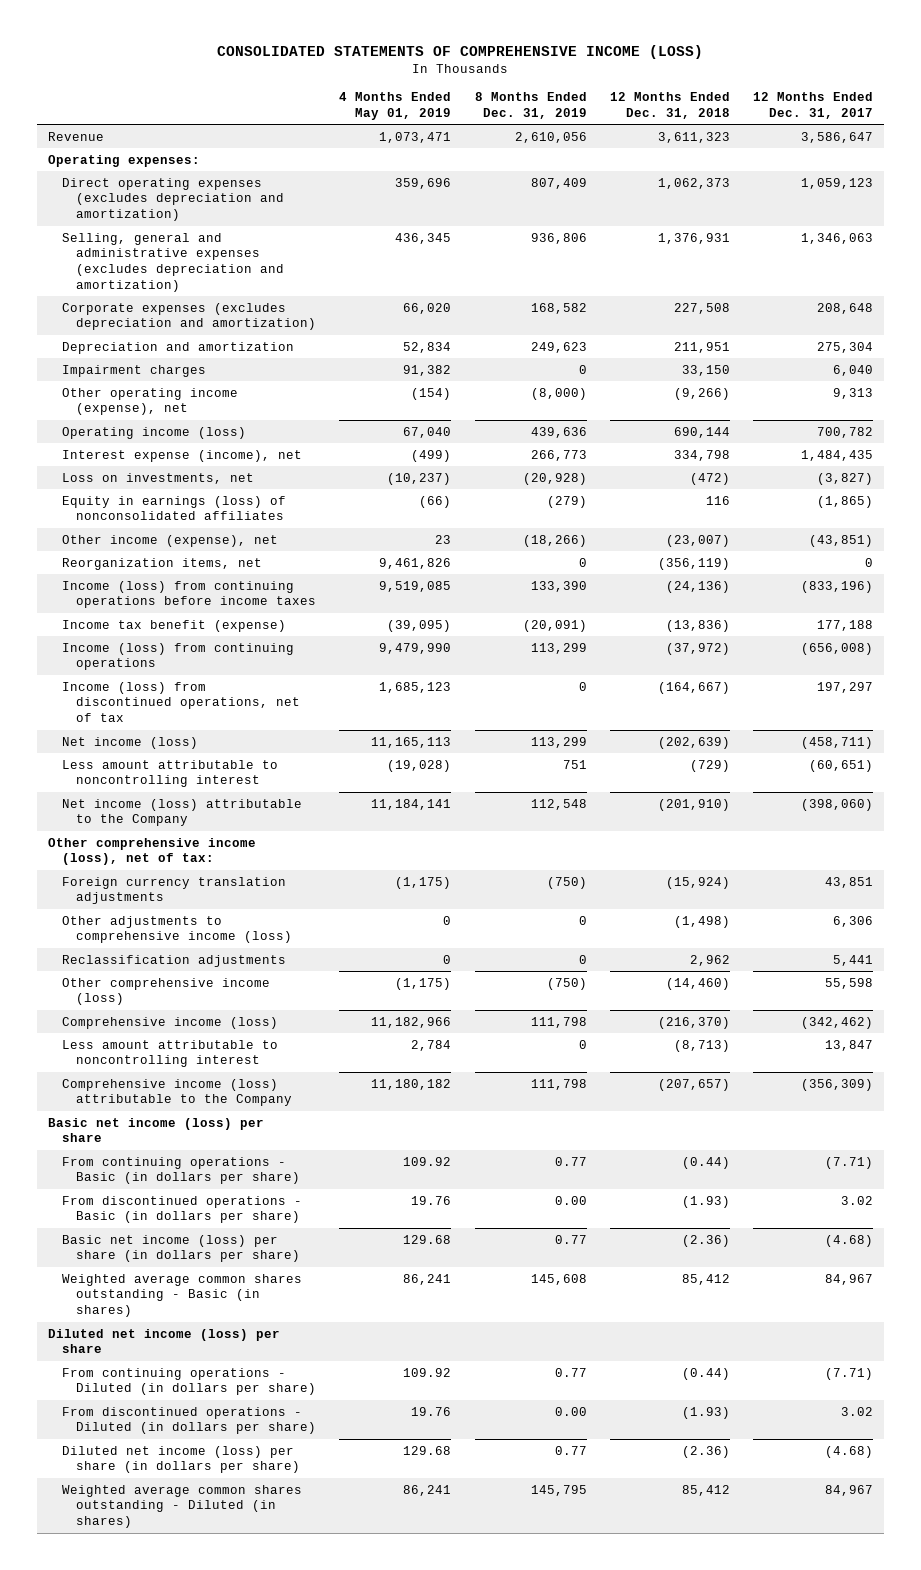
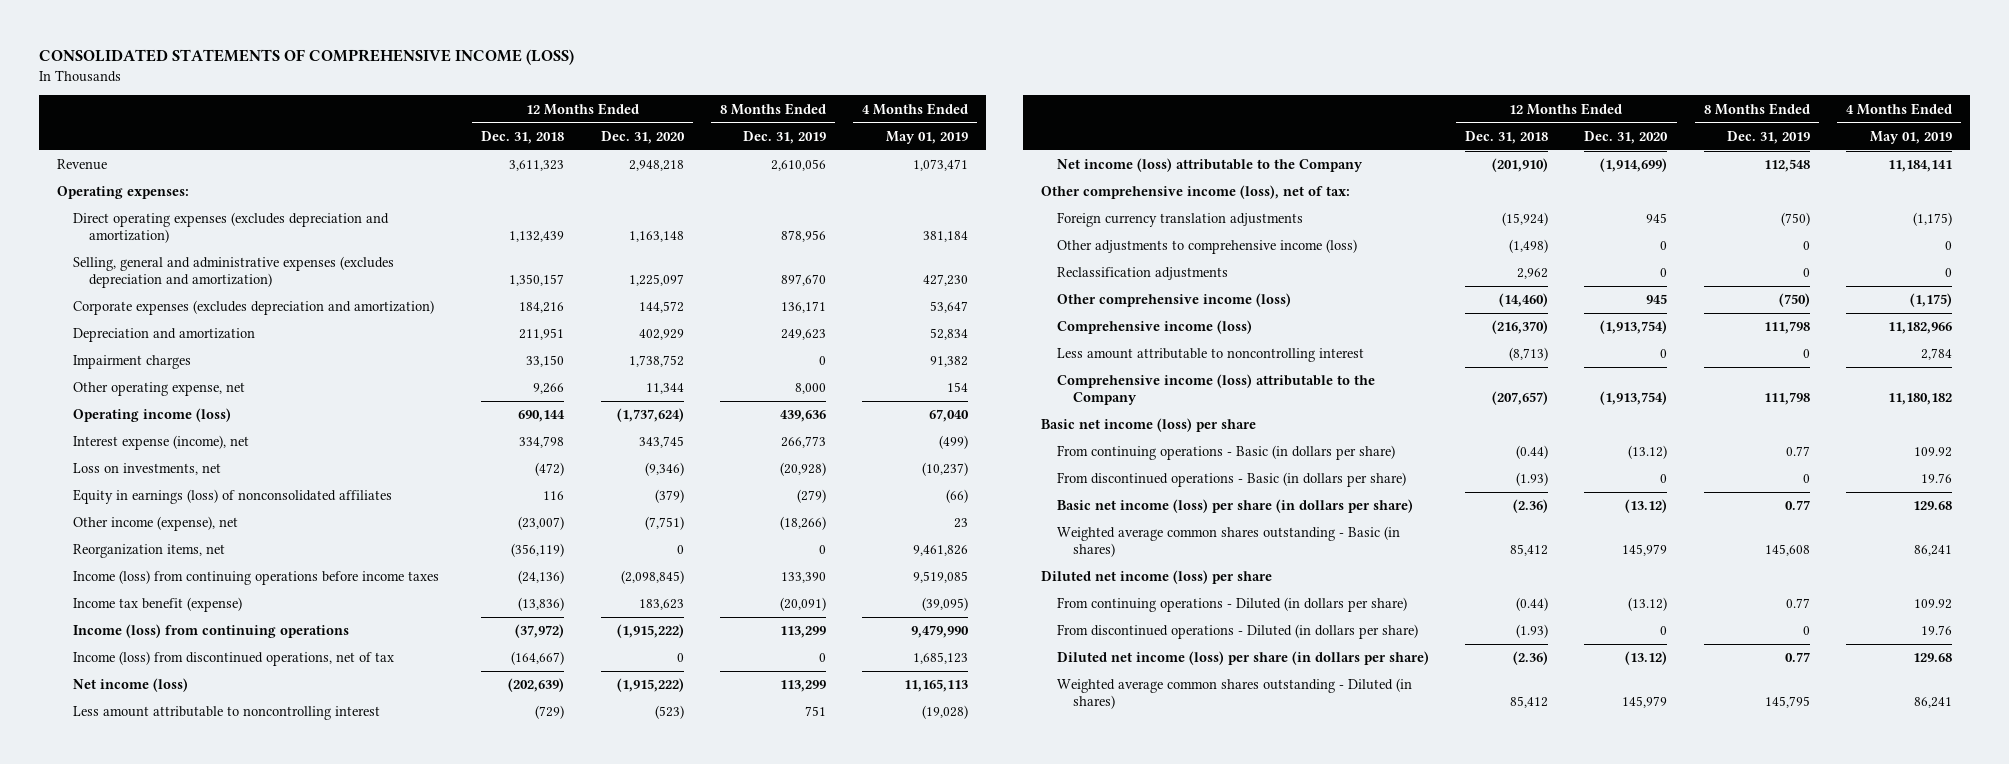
- | 4 Months Ended May 01, 2019 | 8 Months Ended Dec. 31, 2019 | 12 Months Ended Dec. 31, 2018 | 12 Months Ended Dec. 31, 2017
+ | 12 Months Ended Dec. 31, 2018 | 12 Months Ended Dec. 31, 2020 | 8 Months Ended Dec. 31, 2019 | 4 Months Ended May 01, 2019
- Direct operating expenses (excludes depreciation and amortization) | 359,696 | 807,409 | 1,062,373 | 1,059,123
- Selling, general and administrative expenses (excludes depreciation and amortization) | 436,345 | 936,806 | 1,376,931 | 1,346,063
- Corporate expenses (excludes depreciation and amortization) | 66,020 | 168,582 | 227,508 | 208,648
+ Direct operating expenses (excludes depreciation and amortization) | 1,132,439 | 1,163,148 | 878,956 | 381,184
+ Selling, general and administrative expenses (excludes depreciation and amortization) | 1,350,157 | 1,225,097 | 897,670 | 427,230
+ Corporate expenses (excludes depreciation and amortization) | 184,216 | 144,572 | 136,171 | 53,647
- Other operating income (expense), net | (154) | (8,000) | (9,266) | 9,313
+ Other operating expense, net | 9,266 | 11,344 | 8,000 | 154
- From discontinued operations - Basic (in dollars per share) | 19.76 | 0.00 | (1.93) | 3.02
+ From discontinued operations - Basic (in dollars per share) | (1.93) | 0 | 0 | 19.76
- From discontinued operations - Diluted (in dollars per share) | 19.76 | 0.00 | (1.93) | 3.02
+ From discontinued operations - Diluted (in dollars per share) | (1.93) | 0 | 0 | 19.76

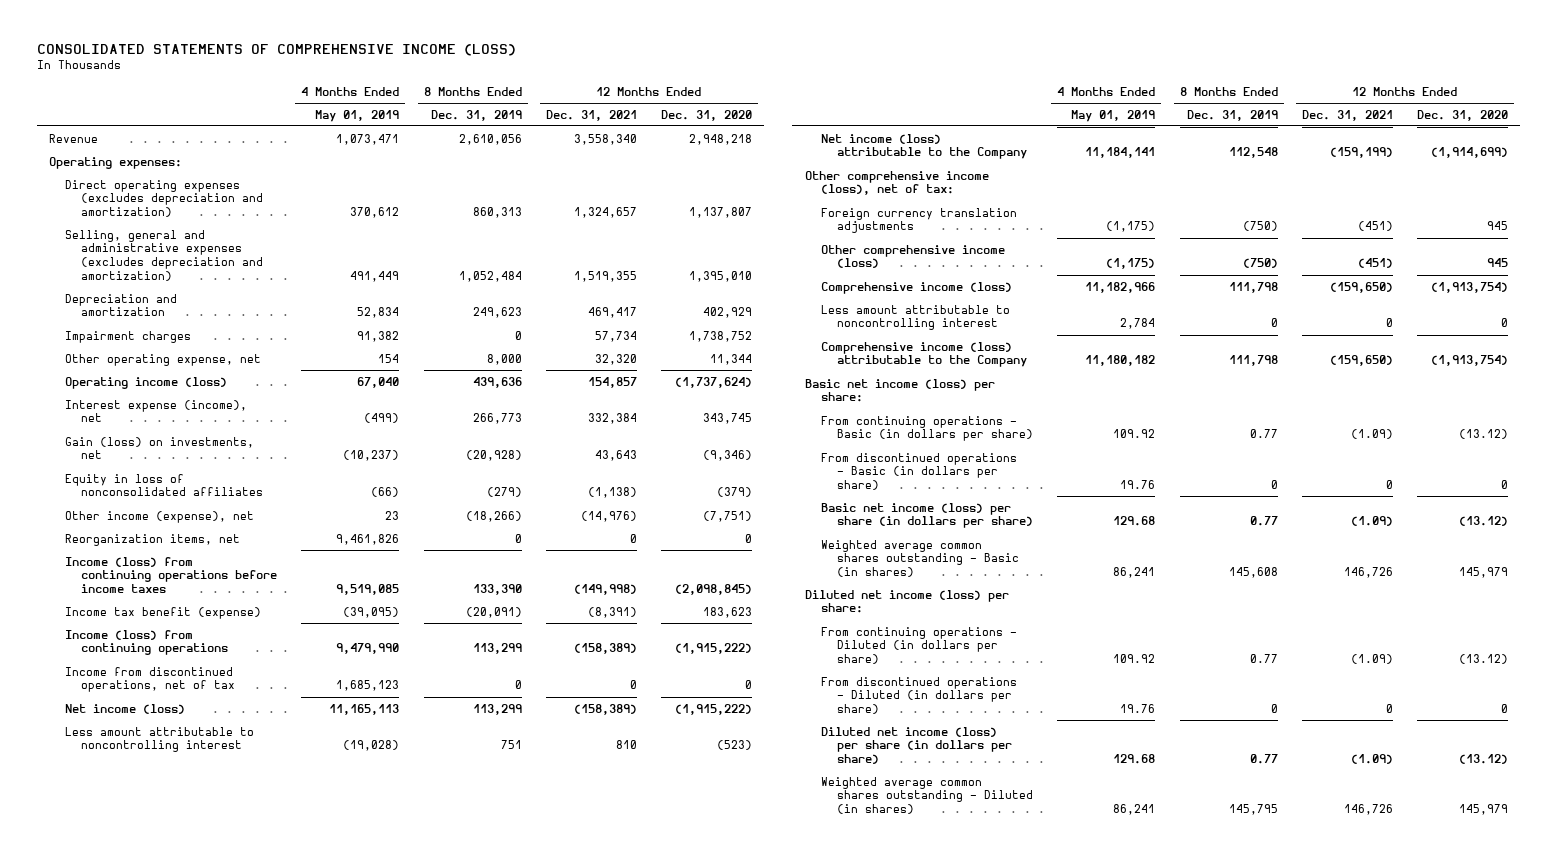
- | 12 Months Ended Dec. 31, 2018 | 12 Months Ended Dec. 31, 2020 | 8 Months Ended Dec. 31, 2019 | 4 Months Ended May 01, 2019
+ | 4 Months Ended May 01, 2019 | 8 Months Ended Dec. 31, 2019 | 12 Months Ended Dec. 31, 2021 | 12 Months Ended Dec. 31, 2020
- Direct operating expenses (excludes depreciation and amortization) | 1,132,439 | 1,163,148 | 878,956 | 381,184
- Selling, general and administrative expenses (excludes depreciation and amortization) | 1,350,157 | 1,225,097 | 897,670 | 427,230
- Corporate expenses (excludes depreciation and amortization) | 184,216 | 144,572 | 136,171 | 53,647
+ Direct operating expenses (excludes depreciation and amortization) | 370,612 | 860,313 | 1,324,657 | 1,137,807
+ Selling, general and administrative expenses (excludes depreciation and amortization) | 491,449 | 1,052,484 | 1,519,355 | 1,395,010
- Loss on investments, net | (472) | (9,346) | (20,928) | (10,237)
- Equity in earnings (loss) of nonconsolidated affiliates | 116 | (379) | (279) | (66)
+ Gain (loss) on investments, net | (10,237) | (20,928) | 43,643 | (9,346)
+ Equity in loss of nonconsolidated affiliates | (66) | (279) | (1,138) | (379)
- Income (loss) from discontinued operations, net of tax | (164,667) | 0 | 0 | 1,685,123
+ Income from discontinued operations, net of tax | 1,685,123 | 0 | 0 | 0
- Other adjustments to comprehensive income (loss) | (1,498) | 0 | 0 | 0
- Reclassification adjustments | 2,962 | 0 | 0 | 0
- Basic net income (loss) per share
+ Basic net income (loss) per share:
- Diluted net income (loss) per share
+ Diluted net income (loss) per share:

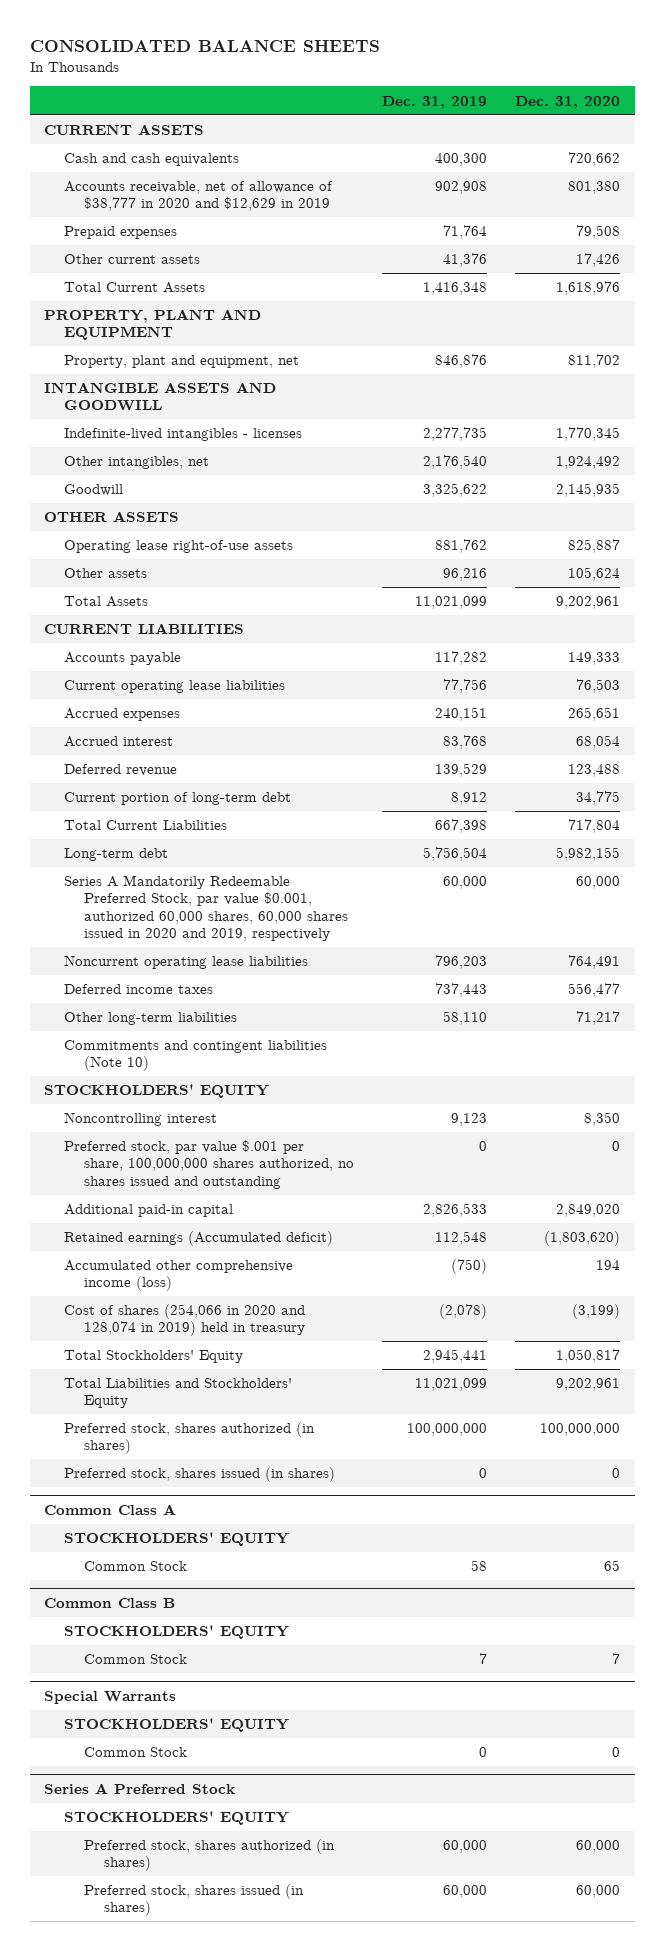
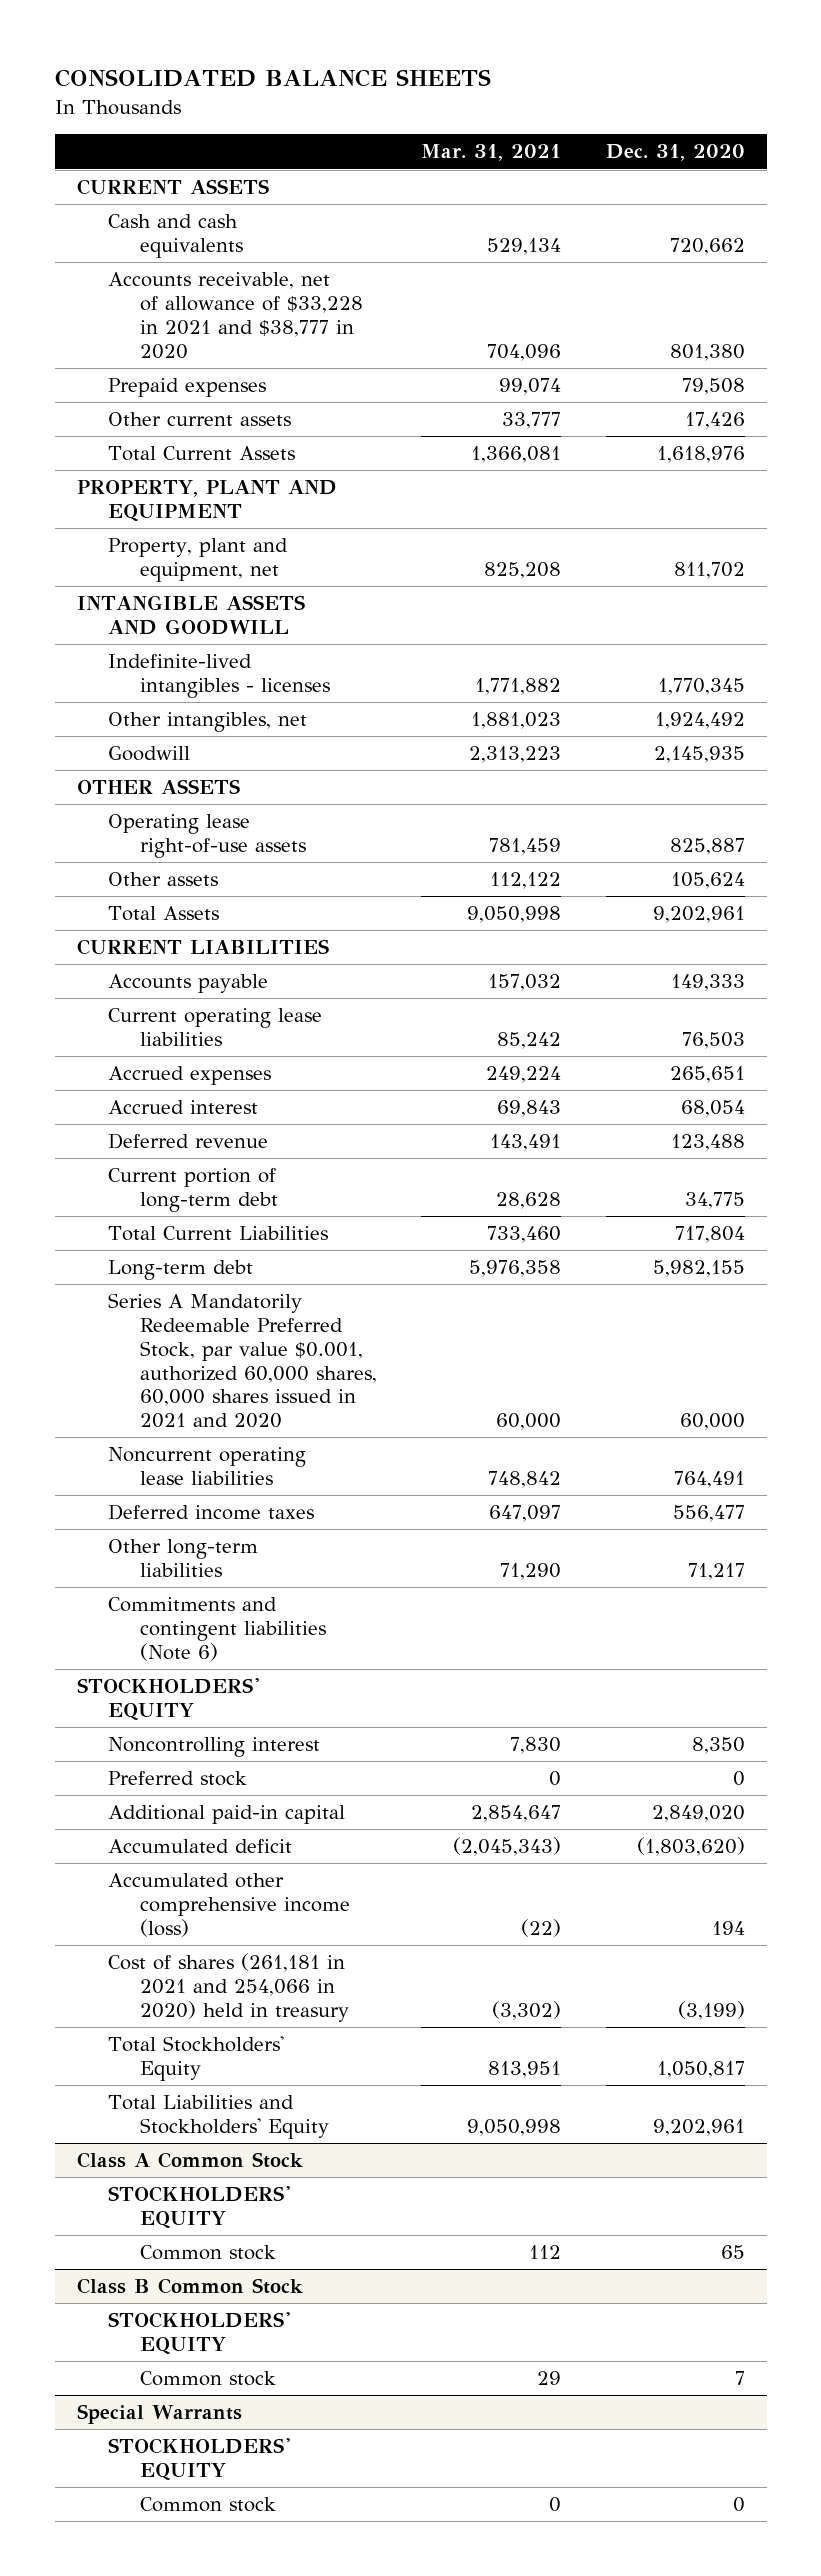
- | Dec. 31, 2019 | Dec. 31, 2020
+ | Mar. 31, 2021 | Dec. 31, 2020
- Accounts receivable, net of allowance of $38,777 in 2020 and $12,629 in 2019 | 902,908 | 801,380
+ Accounts receivable, net of allowance of $33,228 in 2021 and $38,777 in 2020 | 704,096 | 801,380
- Series A Mandatorily Redeemable Preferred Stock, par value $0.001, authorized 60,000 shares, 60,000 shares issued in 2020 and 2019, respectively | 60,000 | 60,000
+ Series A Mandatorily Redeemable Preferred Stock, par value $0.001, authorized 60,000 shares, 60,000 shares issued in 2021 and 2020 | 60,000 | 60,000
- Commitments and contingent liabilities (Note 10)
+ Commitments and contingent liabilities (Note 6)
- Preferred stock, par value $.001 per share, 100,000,000 shares authorized, no shares issued and outstanding | 0 | 0
+ Preferred stock | 0 | 0
- Retained earnings (Accumulated deficit) | 112,548 | (1,803,620)
+ Accumulated deficit | (2,045,343) | (1,803,620)
- Cost of shares (254,066 in 2020 and 128,074 in 2019) held in treasury | (2,078) | (3,199)
+ Cost of shares (261,181 in 2021 and 254,066 in 2020) held in treasury | (3,302) | (3,199)
- Preferred stock, shares authorized (in shares) | 100,000,000 | 100,000,000
- Preferred stock, shares issued (in shares) | 0 | 0
- Common Class A
+ Class A Common Stock
- Common Stock | 58 | 65
- Common Class B
+ Common stock | 112 | 65
+ Class B Common Stock
- Common Stock | 7 | 7
+ Common stock | 29 | 7
@ Special Warrants
- Common Stock | 0 | 0
- Series A Preferred Stock
- STOCKHOLDERS' EQUITY
- Preferred stock, shares authorized (in shares) | 60,000 | 60,000
- Preferred stock, shares issued (in shares) | 60,000 | 60,000
@ Special Warrants
+ Common stock | 0 | 0

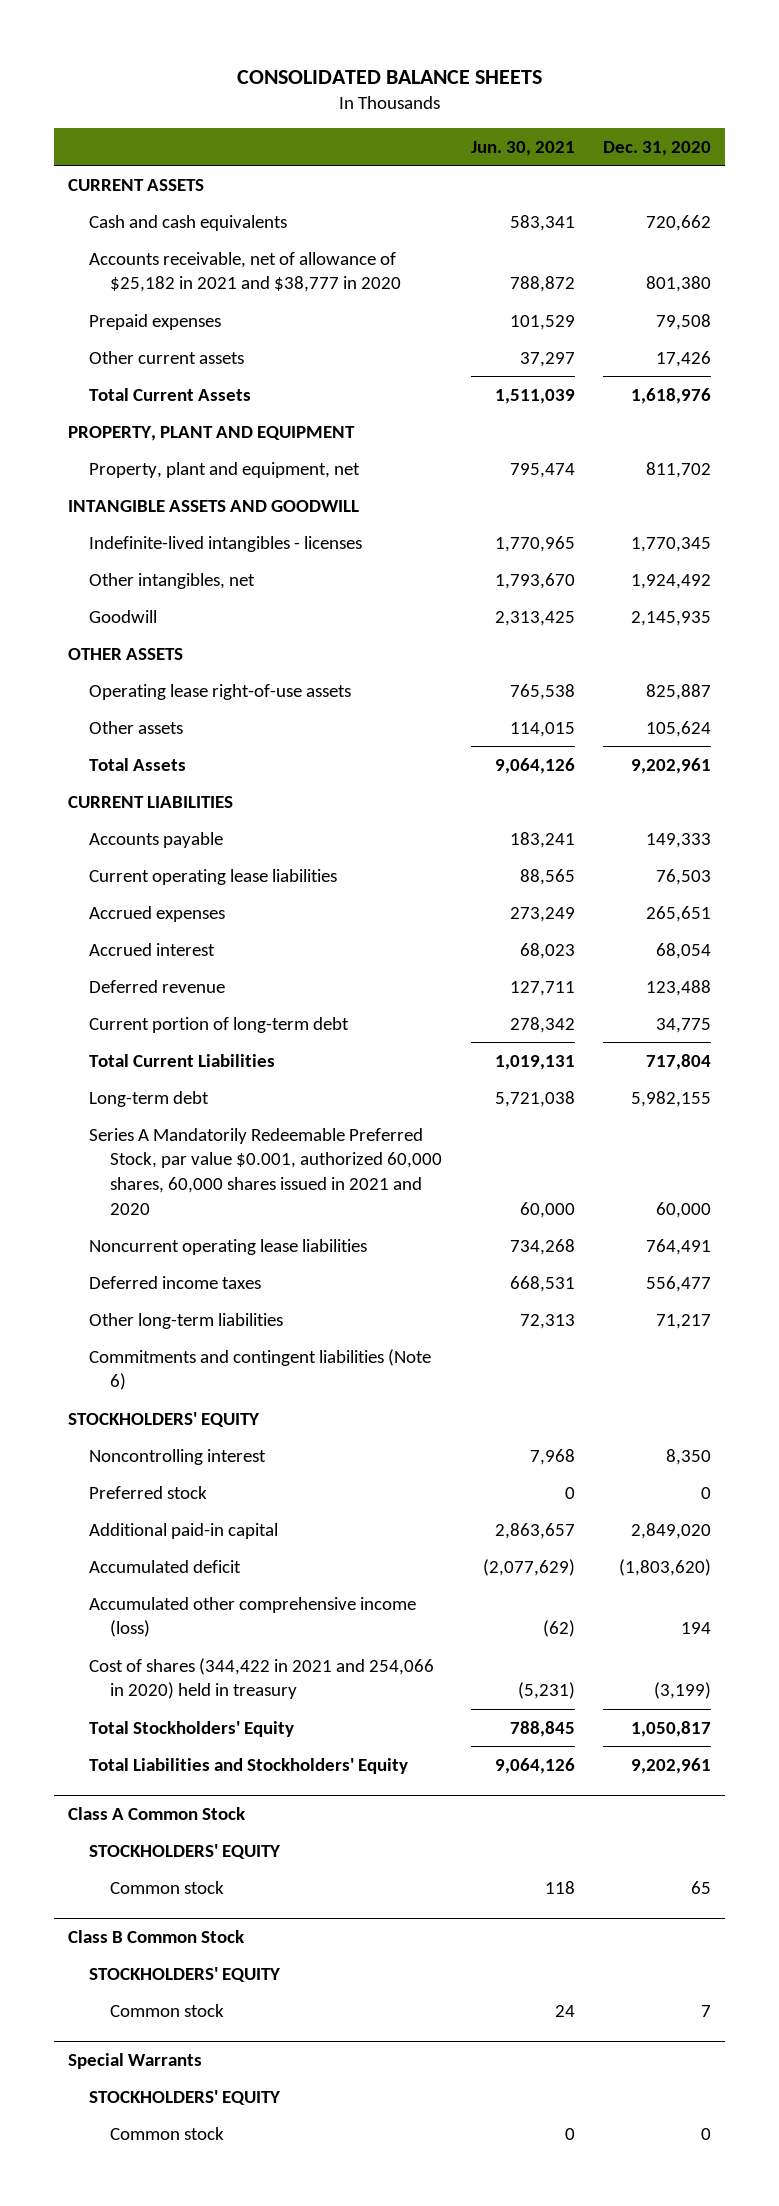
- | Mar. 31, 2021 | Dec. 31, 2020
+ | Jun. 30, 2021 | Dec. 31, 2020
- Accounts receivable, net of allowance of $33,228 in 2021 and $38,777 in 2020 | 704,096 | 801,380
+ Accounts receivable, net of allowance of $25,182 in 2021 and $38,777 in 2020 | 788,872 | 801,380
- Cost of shares (261,181 in 2021 and 254,066 in 2020) held in treasury | (3,302) | (3,199)
+ Cost of shares (344,422 in 2021 and 254,066 in 2020) held in treasury | (5,231) | (3,199)

